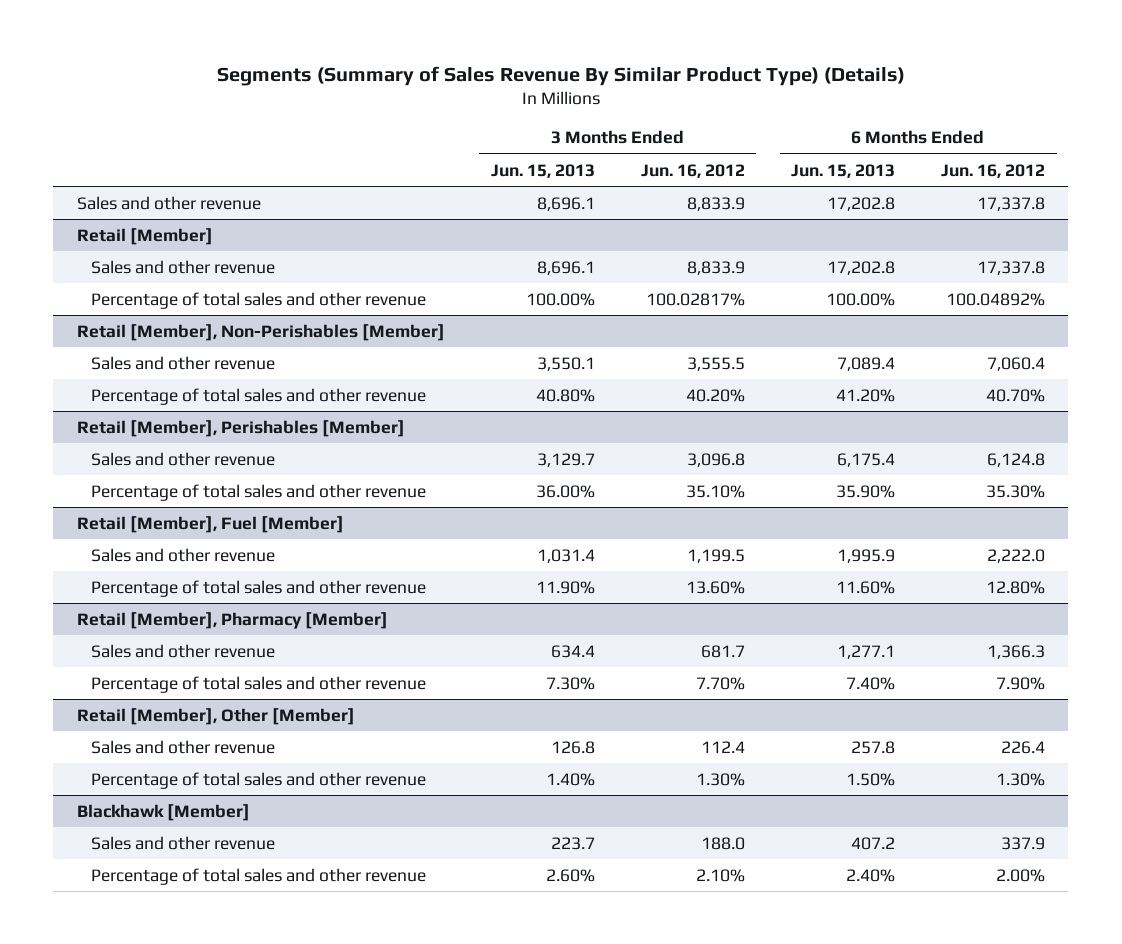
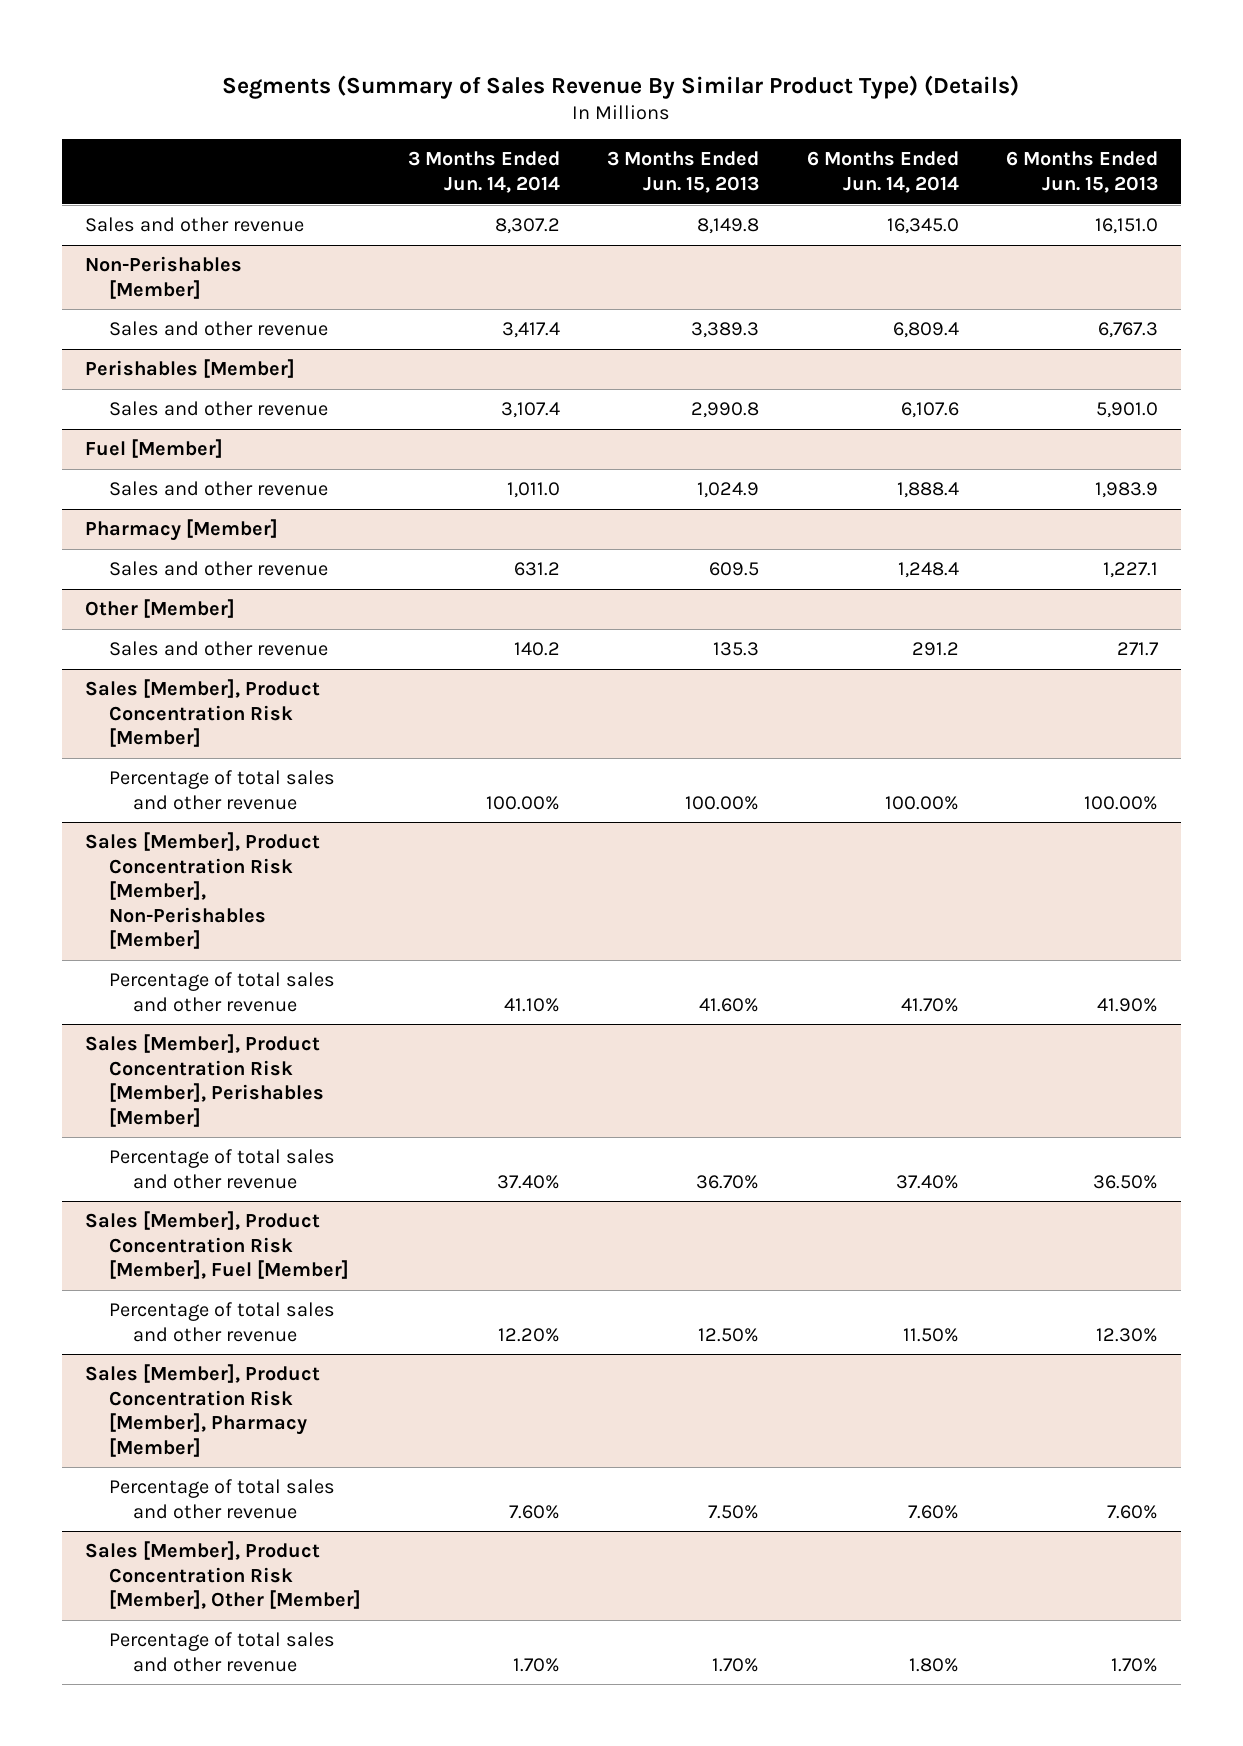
- | 3 Months Ended Jun. 15, 2013 | 3 Months Ended Jun. 16, 2012 | 6 Months Ended Jun. 15, 2013 | 6 Months Ended Jun. 16, 2012
+ | 3 Months Ended Jun. 14, 2014 | 3 Months Ended Jun. 15, 2013 | 6 Months Ended Jun. 14, 2014 | 6 Months Ended Jun. 15, 2013
- Sales and other revenue | 8,696.1 | 8,833.9 | 17,202.8 | 17,337.8
- Retail [Member]
- Sales and other revenue | 8,696.1 | 8,833.9 | 17,202.8 | 17,337.8
+ Sales and other revenue | 8,307.2 | 8,149.8 | 16,345.0 | 16,151.0
+ Non-Perishables [Member]
+ Sales and other revenue | 3,417.4 | 3,389.3 | 6,809.4 | 6,767.3
+ Perishables [Member]
+ Sales and other revenue | 3,107.4 | 2,990.8 | 6,107.6 | 5,901.0
+ Fuel [Member]
+ Sales and other revenue | 1,011.0 | 1,024.9 | 1,888.4 | 1,983.9
+ Pharmacy [Member]
+ Sales and other revenue | 631.2 | 609.5 | 1,248.4 | 1,227.1
+ Other [Member]
+ Sales and other revenue | 140.2 | 135.3 | 291.2 | 271.7
+ Sales [Member], Product Concentration Risk [Member]
- Retail [Member], Non-Perishables [Member]
- Sales and other revenue | 3,550.1 | 3,555.5 | 7,089.4 | 7,060.4
- Percentage of total sales and other revenue | 40.80% | 40.20% | 41.20% | 40.70%
- Retail [Member], Perishables [Member]
- Sales and other revenue | 3,129.7 | 3,096.8 | 6,175.4 | 6,124.8
- Percentage of total sales and other revenue | 36.00% | 35.10% | 35.90% | 35.30%
- Retail [Member], Fuel [Member]
- Sales and other revenue | 1,031.4 | 1,199.5 | 1,995.9 | 2,222.0
- Percentage of total sales and other revenue | 11.90% | 13.60% | 11.60% | 12.80%
- Retail [Member], Pharmacy [Member]
- Sales and other revenue | 634.4 | 681.7 | 1,277.1 | 1,366.3
- Percentage of total sales and other revenue | 7.30% | 7.70% | 7.40% | 7.90%
- Retail [Member], Other [Member]
- Sales and other revenue | 126.8 | 112.4 | 257.8 | 226.4
- Percentage of total sales and other revenue | 1.40% | 1.30% | 1.50% | 1.30%
- Blackhawk [Member]
- Sales and other revenue | 223.7 | 188.0 | 407.2 | 337.9
- Percentage of total sales and other revenue | 2.60% | 2.10% | 2.40% | 2.00%
+ Sales [Member], Product Concentration Risk [Member], Non-Perishables [Member]
+ Percentage of total sales and other revenue | 41.10% | 41.60% | 41.70% | 41.90%
+ Sales [Member], Product Concentration Risk [Member], Perishables [Member]
+ Percentage of total sales and other revenue | 37.40% | 36.70% | 37.40% | 36.50%
+ Sales [Member], Product Concentration Risk [Member], Fuel [Member]
+ Percentage of total sales and other revenue | 12.20% | 12.50% | 11.50% | 12.30%
+ Sales [Member], Product Concentration Risk [Member], Pharmacy [Member]
+ Percentage of total sales and other revenue | 7.60% | 7.50% | 7.60% | 7.60%
+ Sales [Member], Product Concentration Risk [Member], Other [Member]
+ Percentage of total sales and other revenue | 1.70% | 1.70% | 1.80% | 1.70%

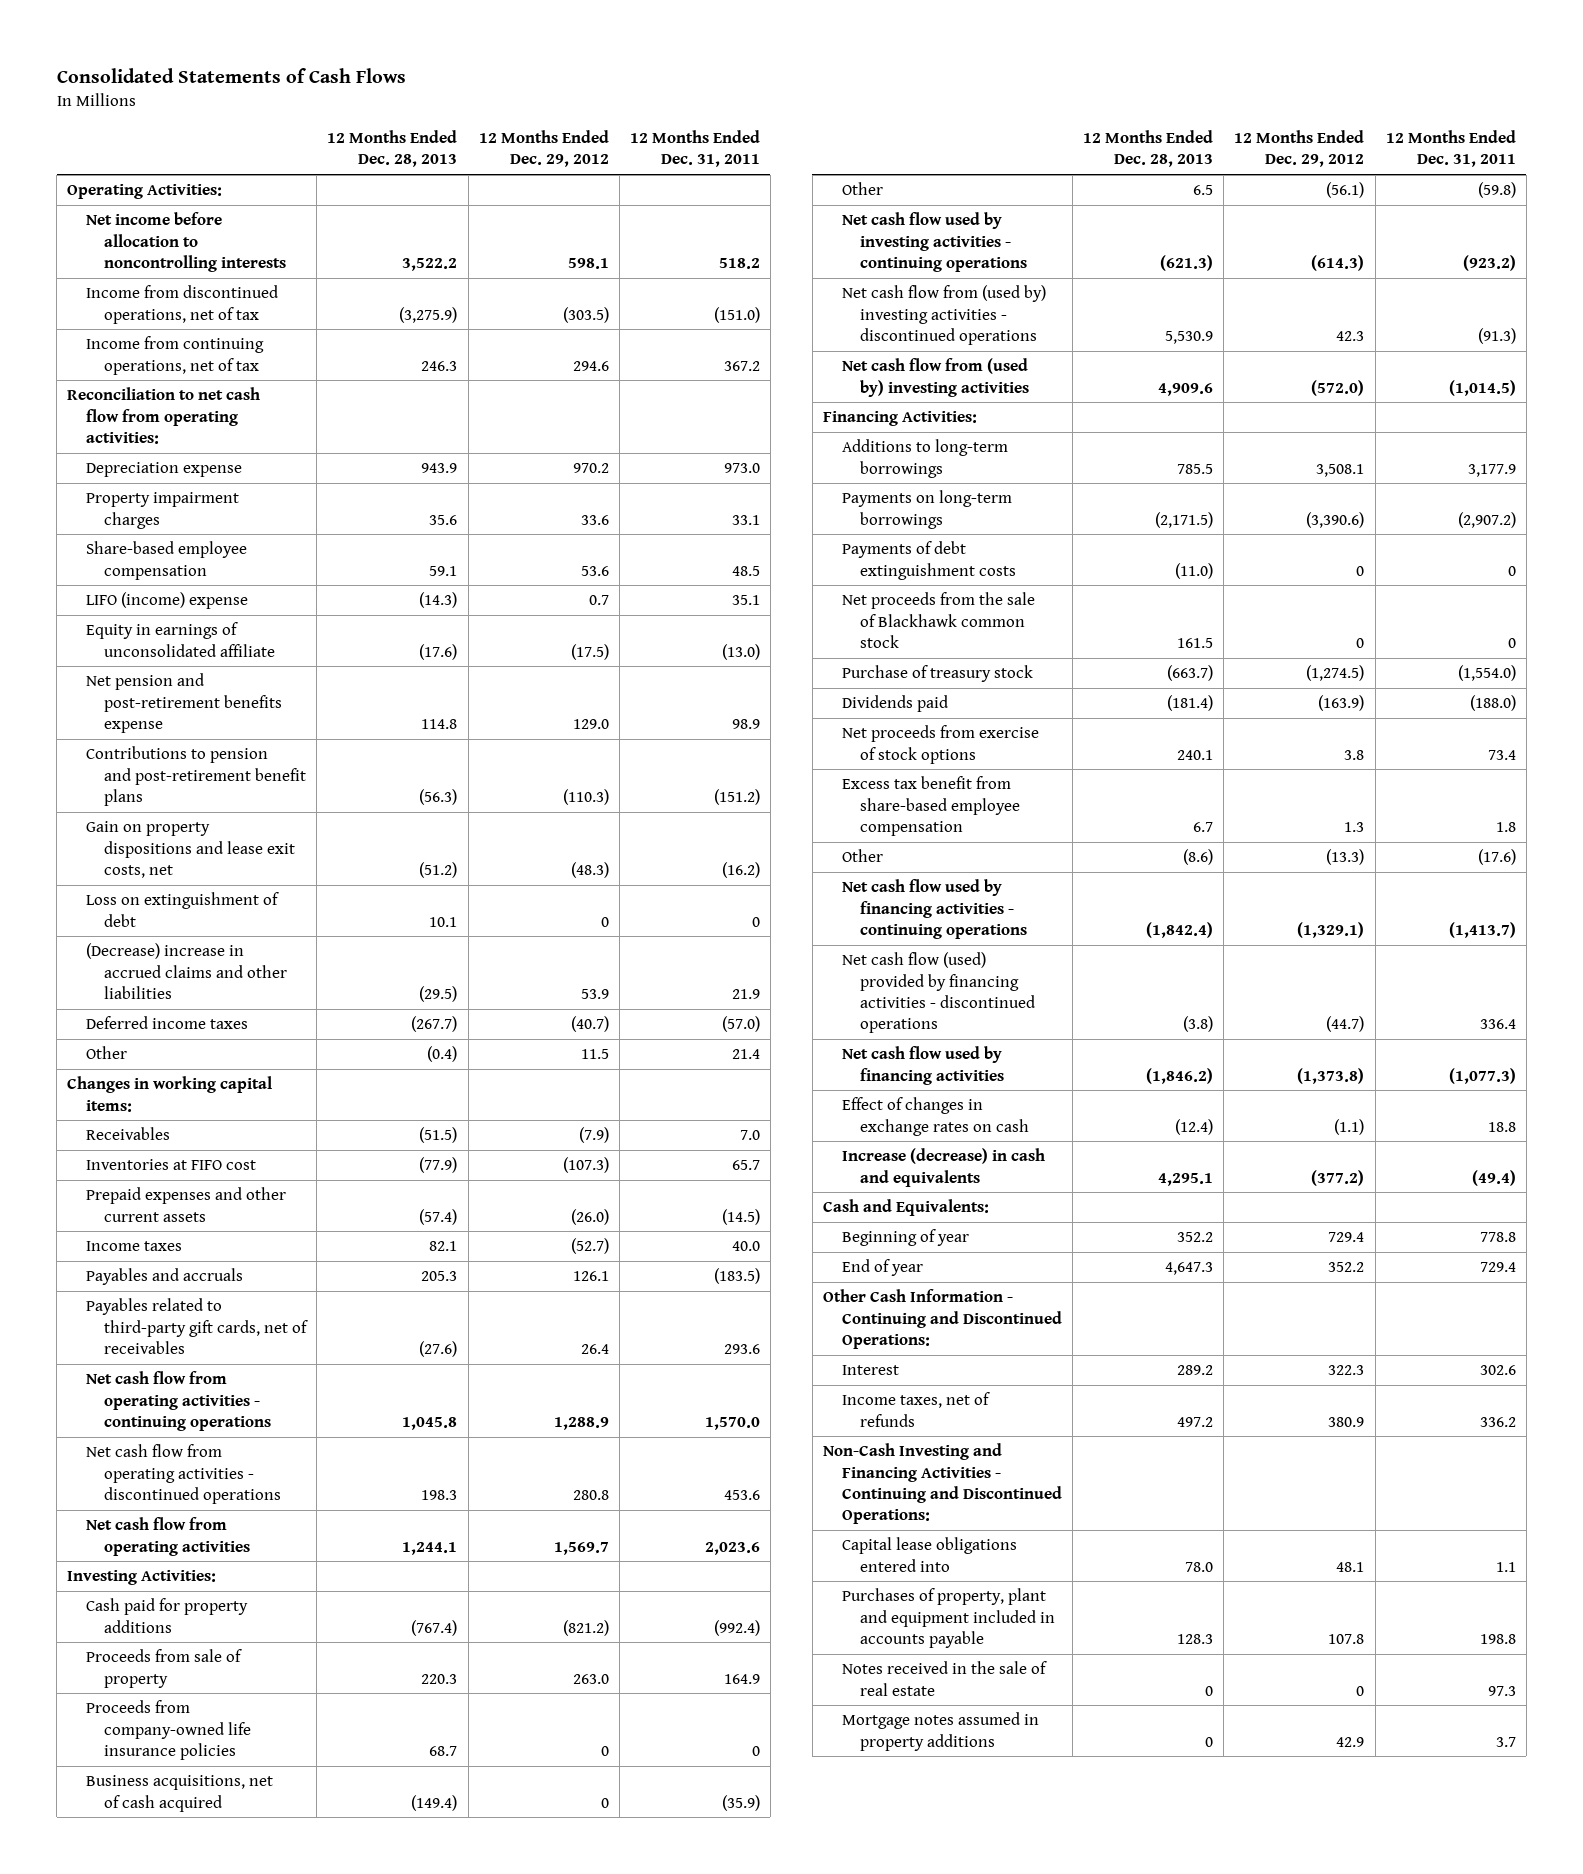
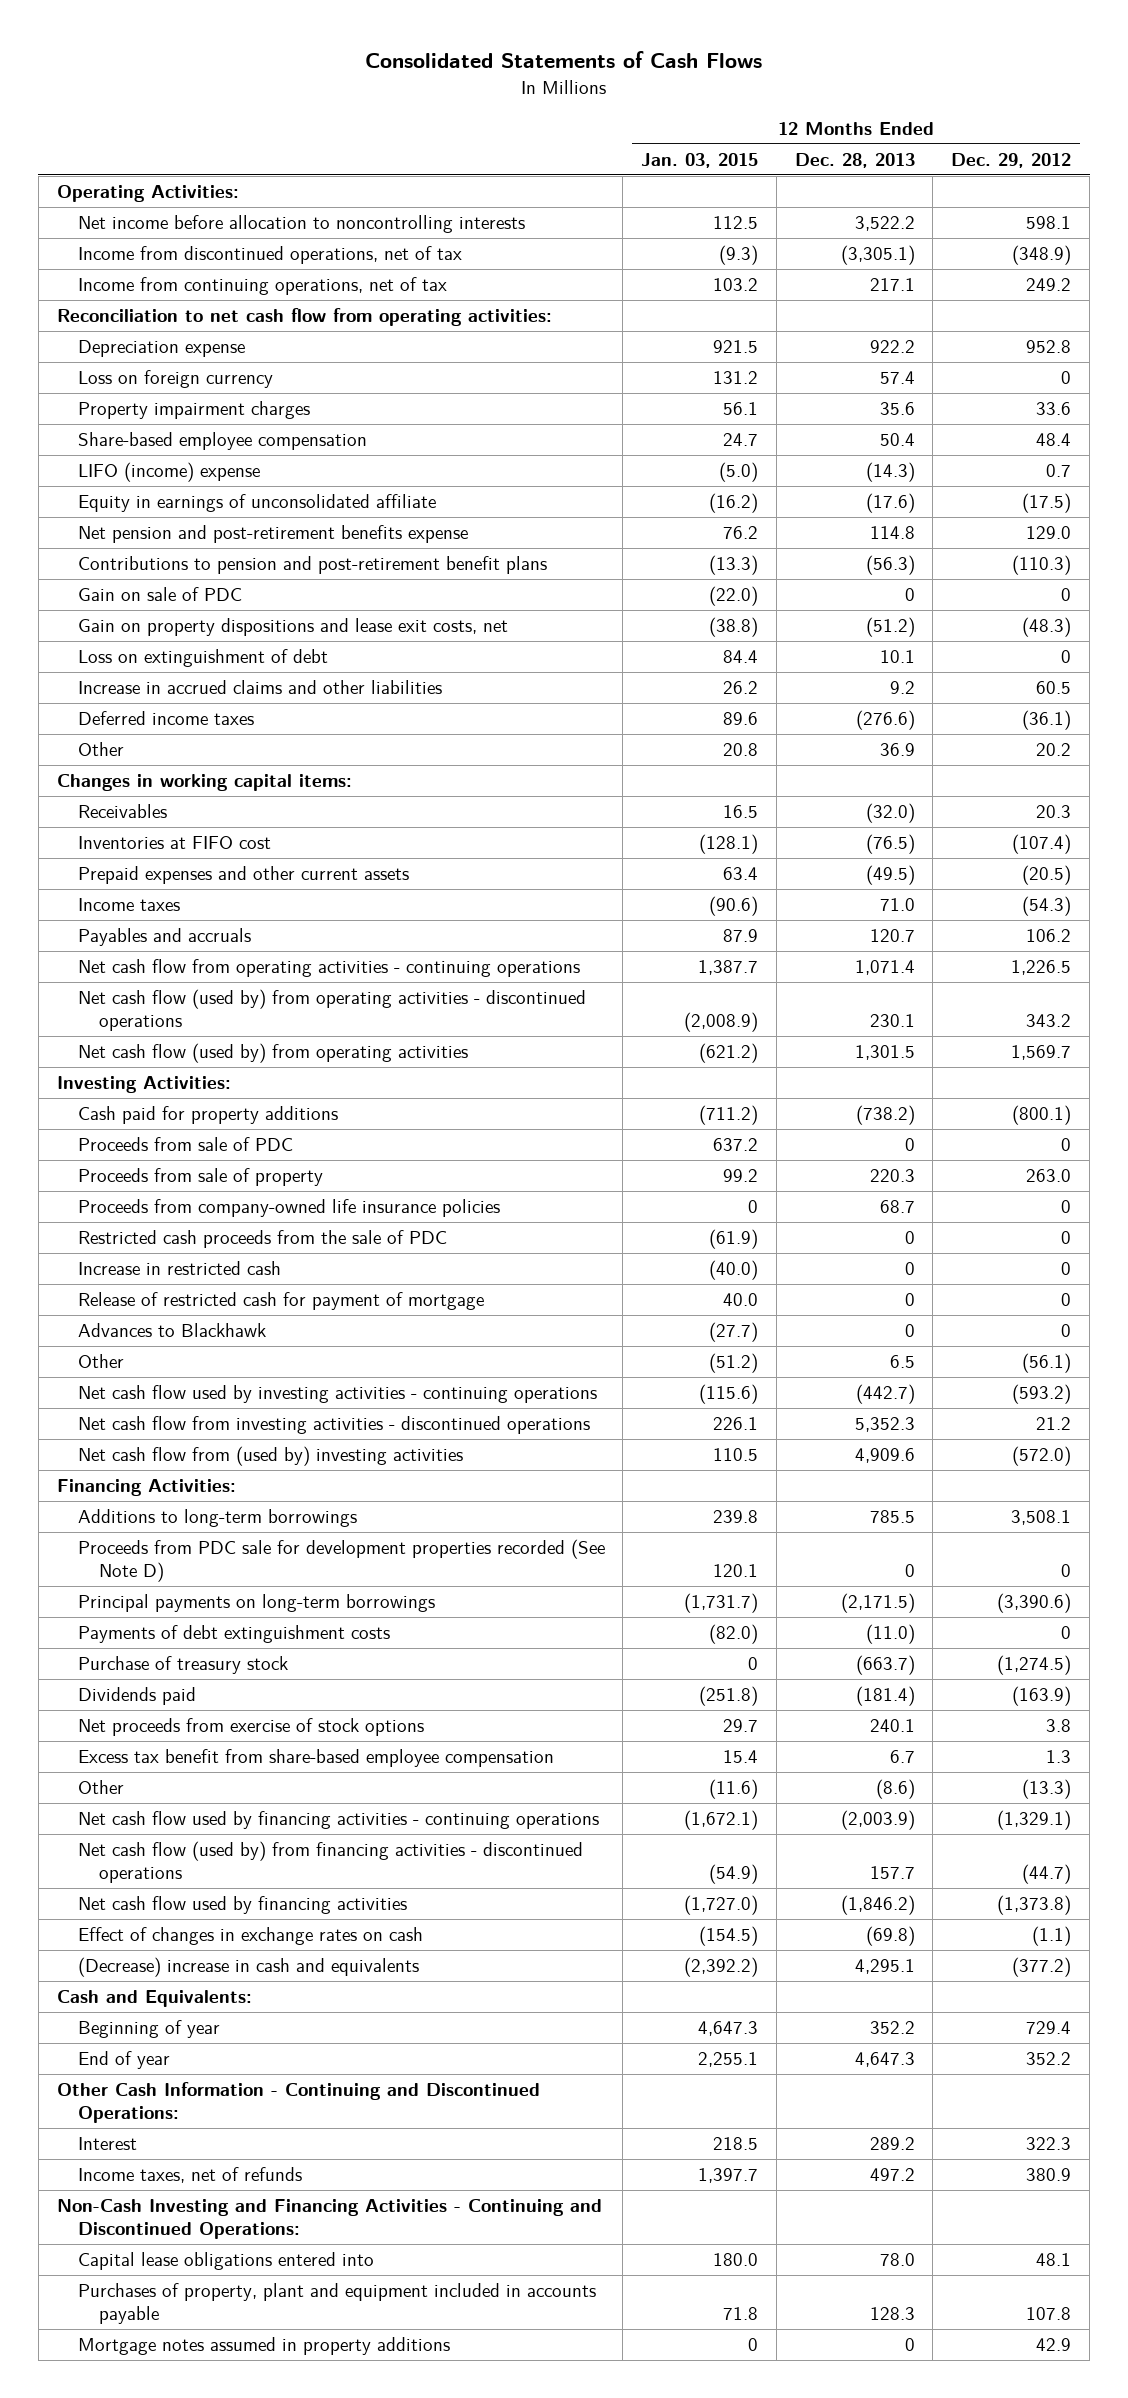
- | 12 Months Ended Dec. 28, 2013 | 12 Months Ended Dec. 29, 2012 | 12 Months Ended Dec. 31, 2011
+ | 12 Months Ended Jan. 03, 2015 | 12 Months Ended Dec. 28, 2013 | 12 Months Ended Dec. 29, 2012
- Income from discontinued operations, net of tax | (3,275.9) | (303.5) | (151.0)
- Income from continuing operations, net of tax | 246.3 | 294.6 | 367.2
+ Income from discontinued operations, net of tax | (9.3) | (3,305.1) | (348.9)
+ Income from continuing operations, net of tax | 103.2 | 217.1 | 249.2
- Depreciation expense | 943.9 | 970.2 | 973.0
+ Depreciation expense | 921.5 | 922.2 | 952.8
+ Loss on foreign currency | 131.2 | 57.4 | 0
- Share-based employee compensation | 59.1 | 53.6 | 48.5
+ Share-based employee compensation | 24.7 | 50.4 | 48.4
+ Gain on sale of PDC | (22.0) | 0 | 0
- (Decrease) increase in accrued claims and other liabilities | (29.5) | 53.9 | 21.9
- Deferred income taxes | (267.7) | (40.7) | (57.0)
- Other | (0.4) | 11.5 | 21.4
+ Increase in accrued claims and other liabilities | 26.2 | 9.2 | 60.5
+ Deferred income taxes | 89.6 | (276.6) | (36.1)
+ Other | 20.8 | 36.9 | 20.2
- Receivables | (51.5) | (7.9) | 7.0
- Inventories at FIFO cost | (77.9) | (107.3) | 65.7
- Prepaid expenses and other current assets | (57.4) | (26.0) | (14.5)
- Income taxes | 82.1 | (52.7) | 40.0
- Payables and accruals | 205.3 | 126.1 | (183.5)
- Payables related to third-party gift cards, net of receivables | (27.6) | 26.4 | 293.6
- Net cash flow from operating activities - continuing operations | 1,045.8 | 1,288.9 | 1,570.0
- Net cash flow from operating activities - discontinued operations | 198.3 | 280.8 | 453.6
- Net cash flow from operating activities | 1,244.1 | 1,569.7 | 2,023.6
+ Receivables | 16.5 | (32.0) | 20.3
+ Inventories at FIFO cost | (128.1) | (76.5) | (107.4)
+ Prepaid expenses and other current assets | 63.4 | (49.5) | (20.5)
+ Income taxes | (90.6) | 71.0 | (54.3)
+ Payables and accruals | 87.9 | 120.7 | 106.2
+ Net cash flow from operating activities - continuing operations | 1,387.7 | 1,071.4 | 1,226.5
+ Net cash flow (used by) from operating activities - discontinued operations | (2,008.9) | 230.1 | 343.2
+ Net cash flow (used by) from operating activities | (621.2) | 1,301.5 | 1,569.7
- Cash paid for property additions | (767.4) | (821.2) | (992.4)
+ Cash paid for property additions | (711.2) | (738.2) | (800.1)
+ Proceeds from sale of PDC | 637.2 | 0 | 0
- Business acquisitions, net of cash acquired | (149.4) | 0 | (35.9)
+ Restricted cash proceeds from the sale of PDC | (61.9) | 0 | 0
+ Increase in restricted cash | (40.0) | 0 | 0
+ Release of restricted cash for payment of mortgage | 40.0 | 0 | 0
+ Advances to Blackhawk | (27.7) | 0 | 0
- Net cash flow used by investing activities - continuing operations | (621.3) | (614.3) | (923.2)
- Net cash flow from (used by) investing activities - discontinued operations | 5,530.9 | 42.3 | (91.3)
+ Net cash flow used by investing activities - continuing operations | (115.6) | (442.7) | (593.2)
+ Net cash flow from investing activities - discontinued operations | 226.1 | 5,352.3 | 21.2
- Payments on long-term borrowings | (2,171.5) | (3,390.6) | (2,907.2)
+ Proceeds from PDC sale for development properties recorded (See Note D) | 120.1 | 0 | 0
+ Principal payments on long-term borrowings | (1,731.7) | (2,171.5) | (3,390.6)
- Net proceeds from the sale of Blackhawk common stock | 161.5 | 0 | 0
- Net cash flow used by financing activities - continuing operations | (1,842.4) | (1,329.1) | (1,413.7)
- Net cash flow (used) provided by financing activities - discontinued operations | (3.8) | (44.7) | 336.4
+ Net cash flow used by financing activities - continuing operations | (1,672.1) | (2,003.9) | (1,329.1)
+ Net cash flow (used by) from financing activities - discontinued operations | (54.9) | 157.7 | (44.7)
- Effect of changes in exchange rates on cash | (12.4) | (1.1) | 18.8
- Increase (decrease) in cash and equivalents | 4,295.1 | (377.2) | (49.4)
+ Effect of changes in exchange rates on cash | (154.5) | (69.8) | (1.1)
+ (Decrease) increase in cash and equivalents | (2,392.2) | 4,295.1 | (377.2)
- Notes received in the sale of real estate | 0 | 0 | 97.3

